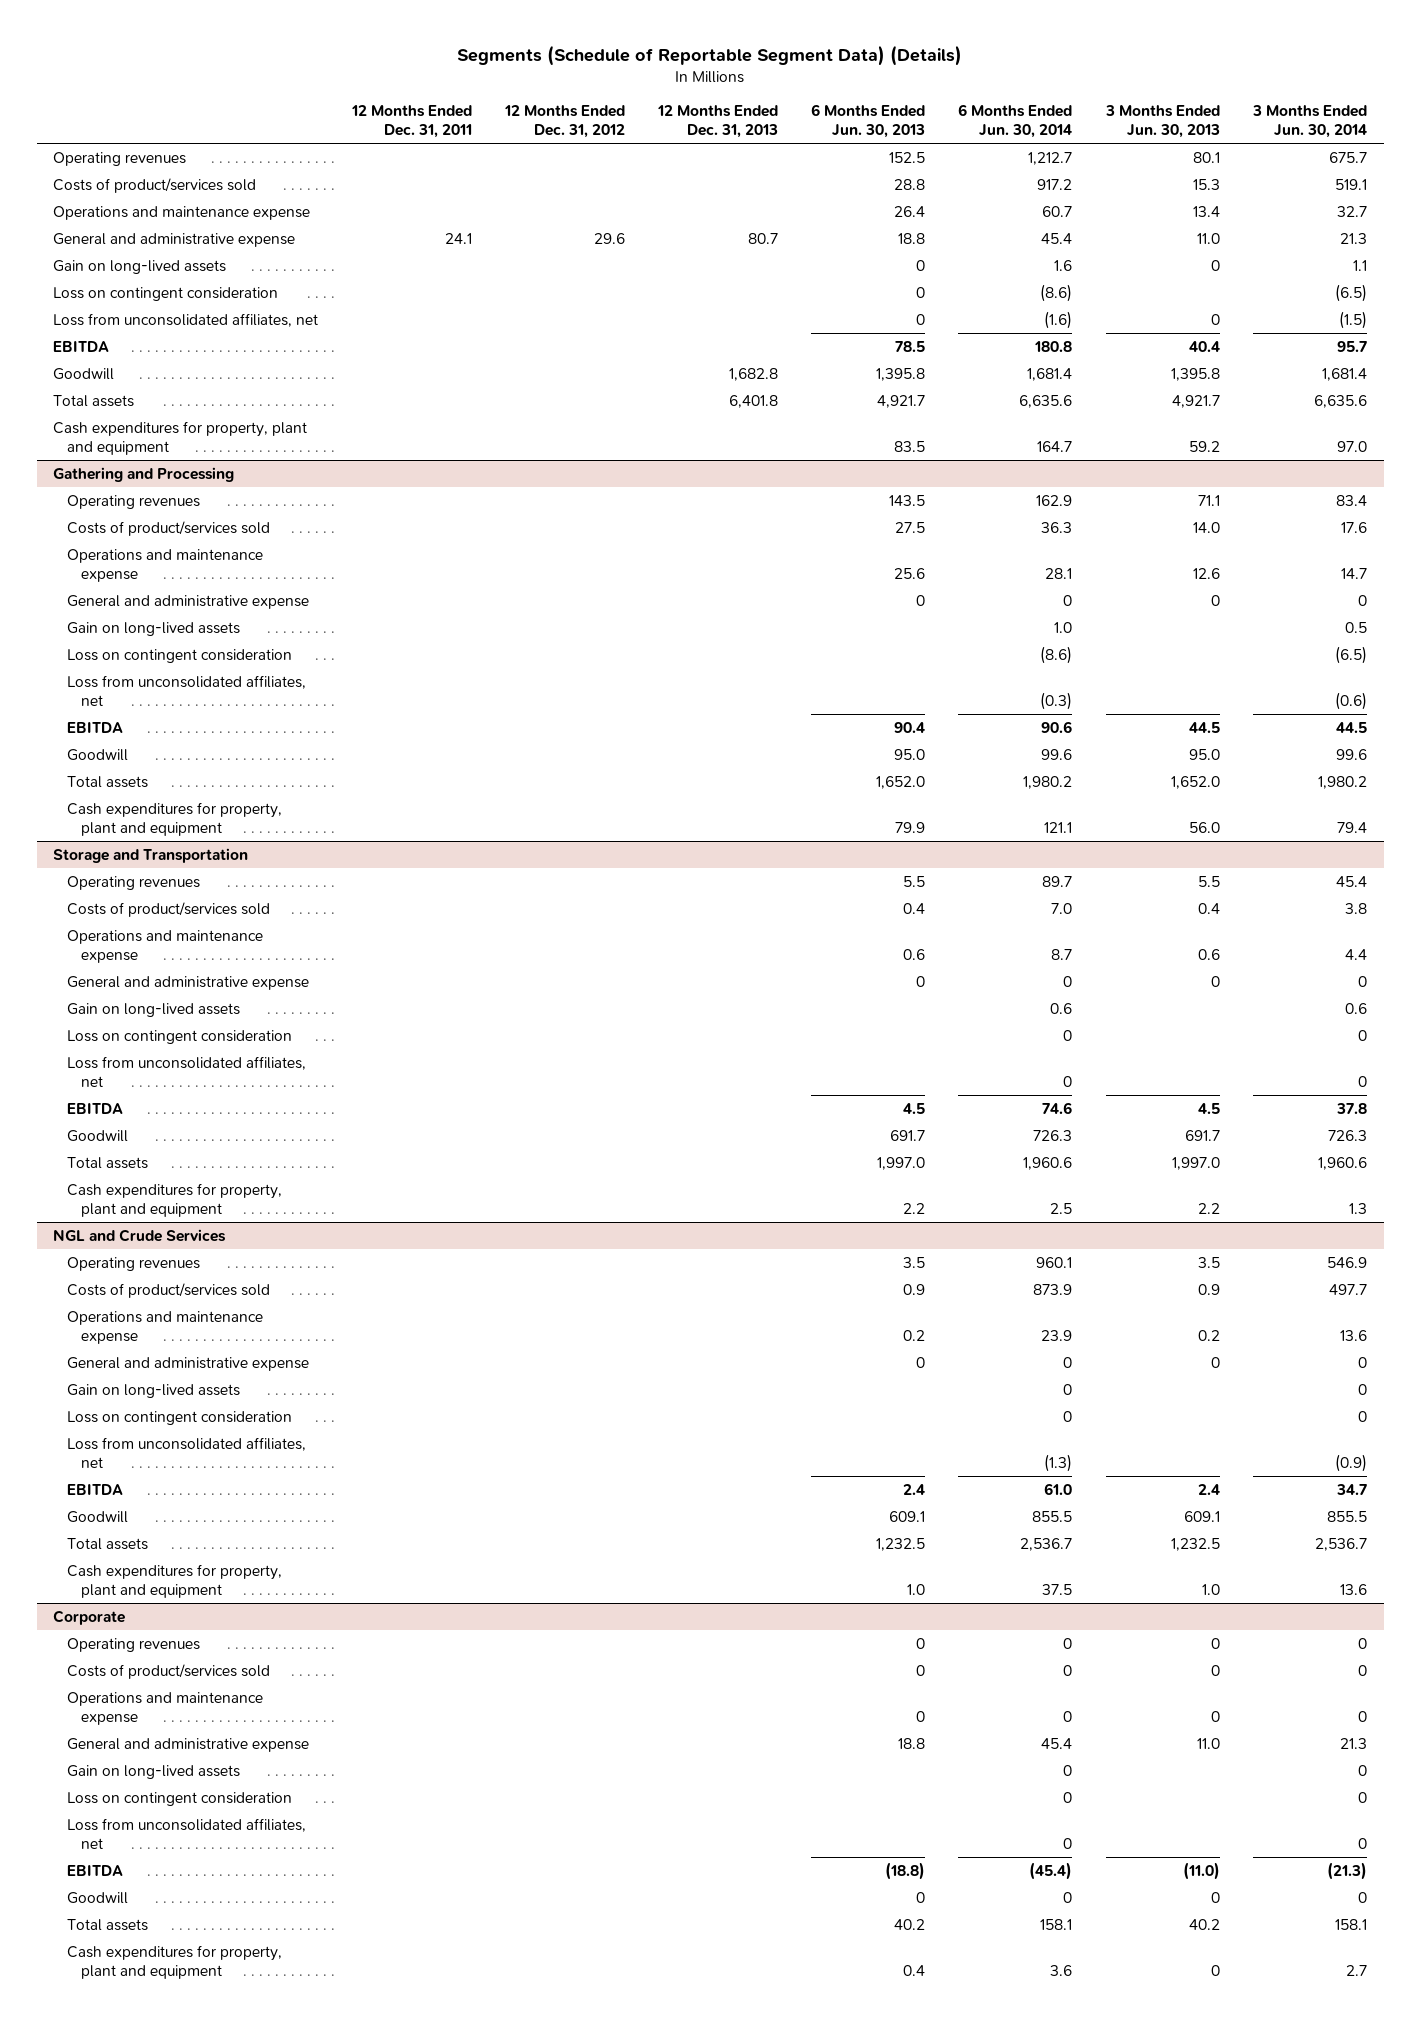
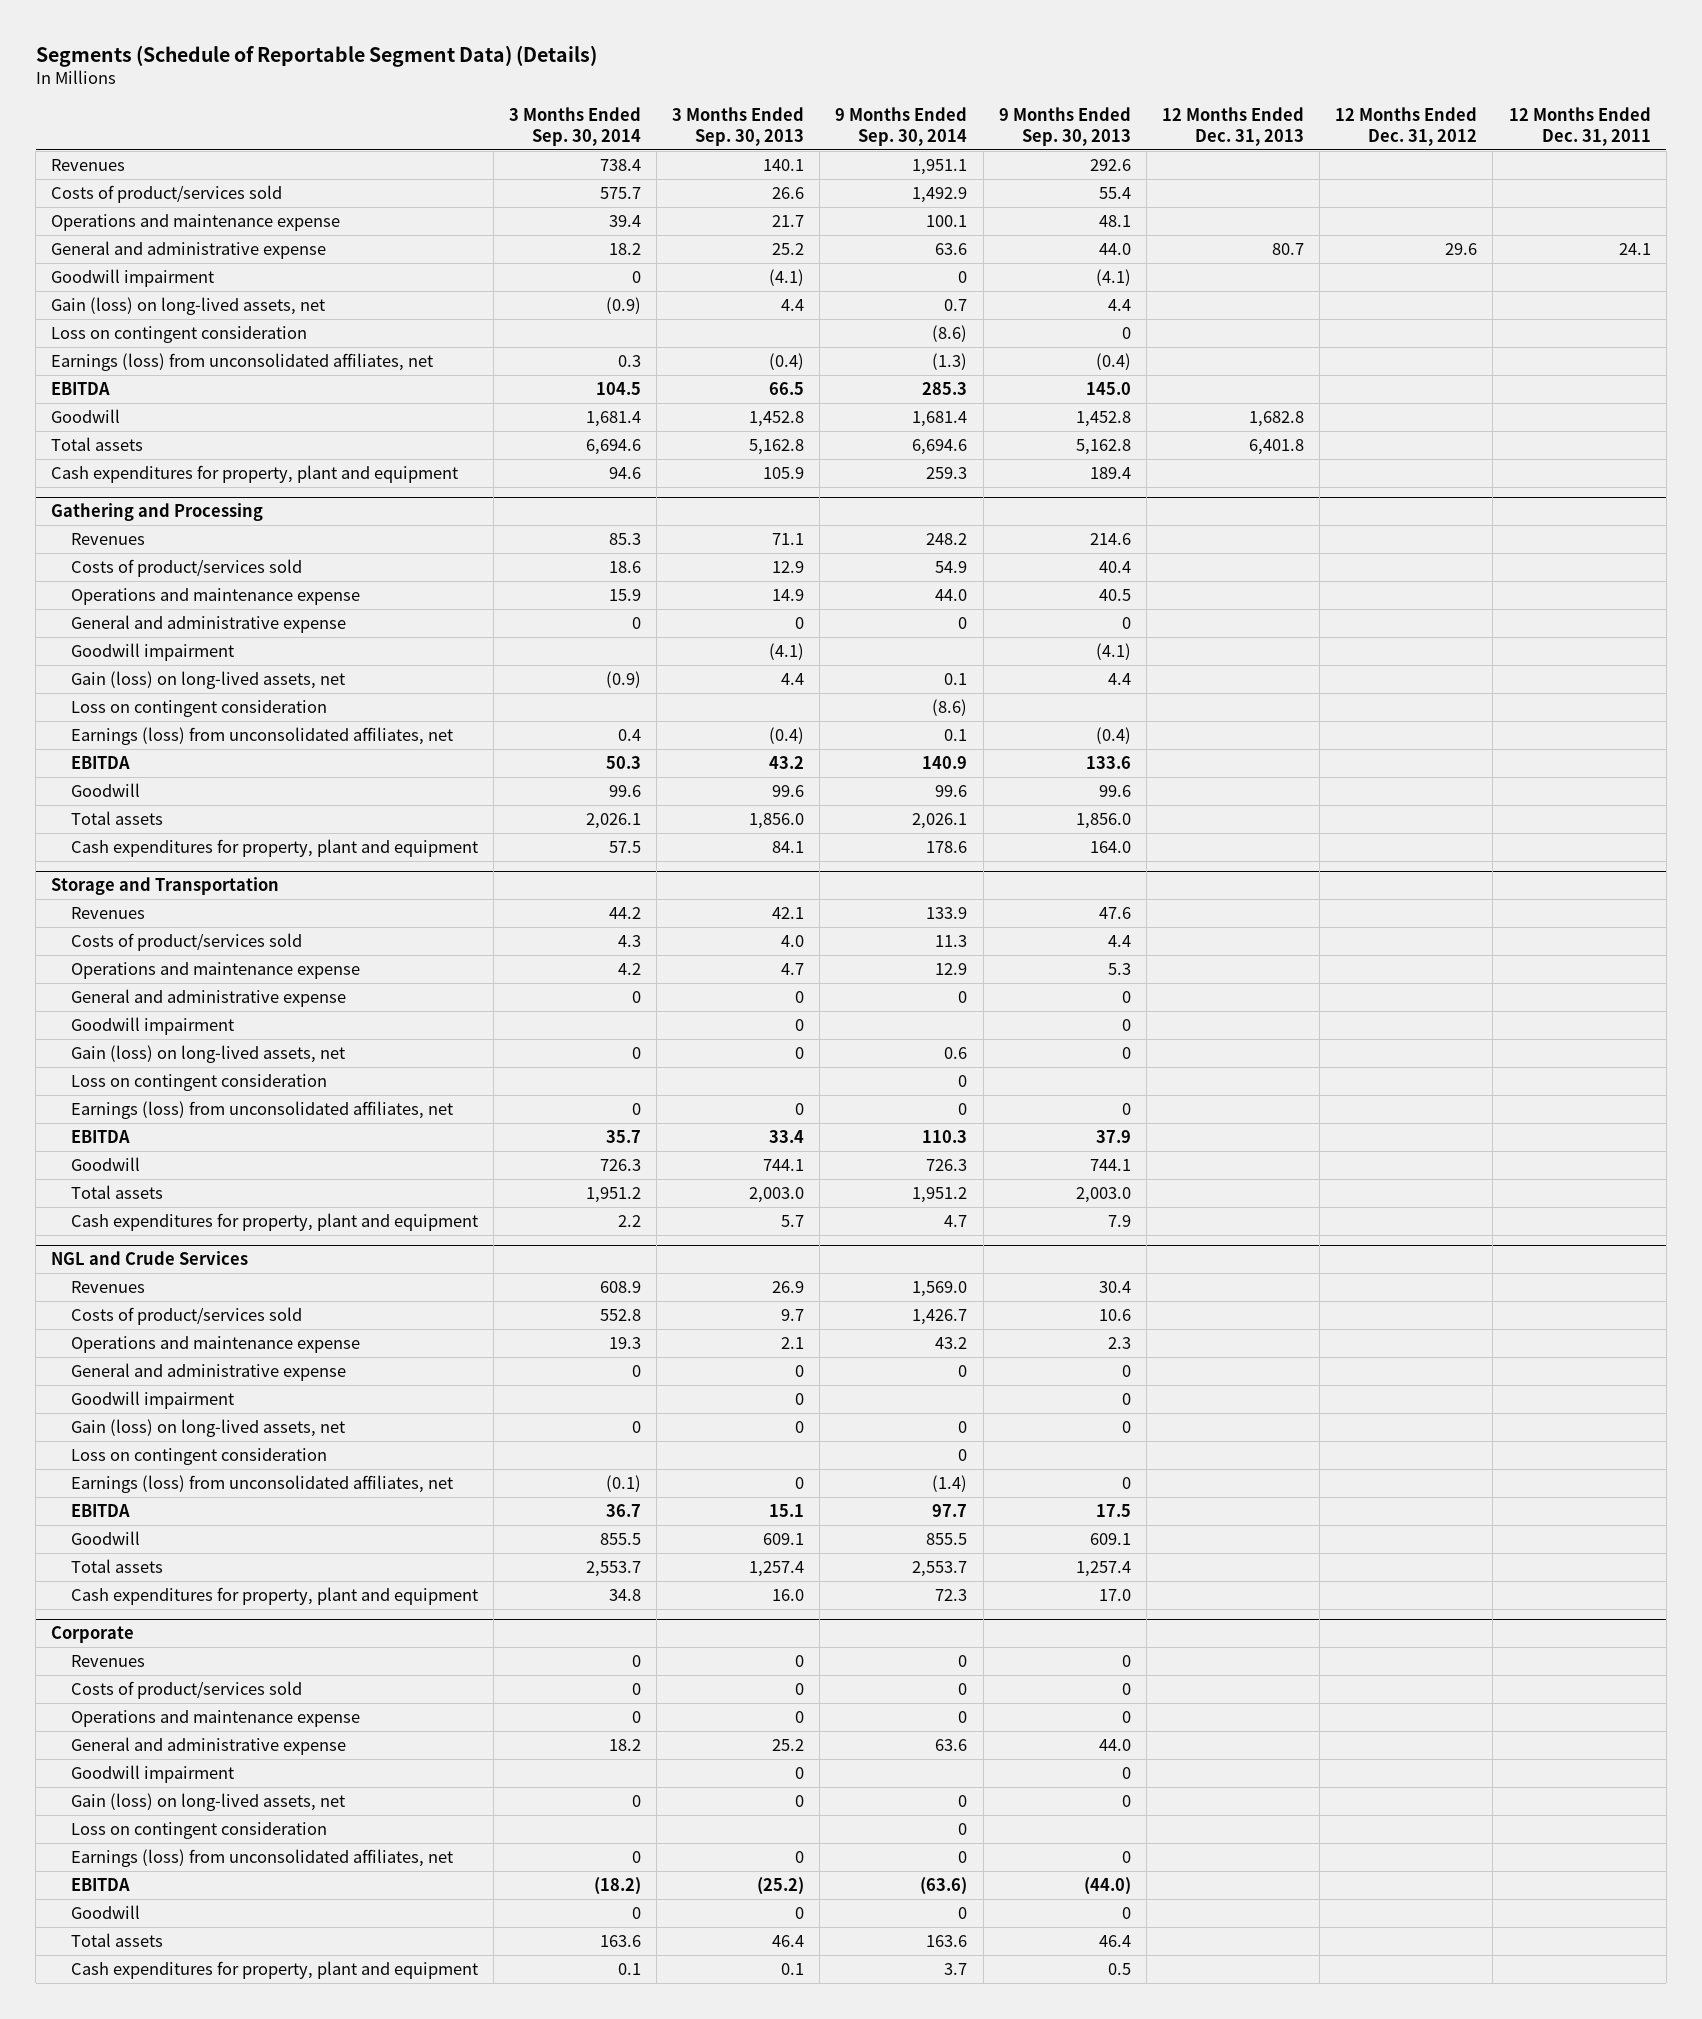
- | 12 Months Ended Dec. 31, 2011 | 12 Months Ended Dec. 31, 2012 | 12 Months Ended Dec. 31, 2013 | 6 Months Ended Jun. 30, 2013 | 6 Months Ended Jun. 30, 2014 | 3 Months Ended Jun. 30, 2013 | 3 Months Ended Jun. 30, 2014
+ | 3 Months Ended Sep. 30, 2014 | 3 Months Ended Sep. 30, 2013 | 9 Months Ended Sep. 30, 2014 | 9 Months Ended Sep. 30, 2013 | 12 Months Ended Dec. 31, 2013 | 12 Months Ended Dec. 31, 2012 | 12 Months Ended Dec. 31, 2011
- Operating revenues | | | | 152.5 | 1,212.7 | 80.1 | 675.7
+ Revenues | 738.4 | 140.1 | 1,951.1 | 292.6 | | |
- Gain on long-lived assets | | | | 0 | 1.6 | 0 | 1.1
+ Goodwill impairment | 0 | (4.1) | 0 | (4.1) | | |
+ Gain (loss) on long-lived assets, net | (0.9) | 4.4 | 0.7 | 4.4 | | |
- Loss from unconsolidated affiliates, net | | | | 0 | (1.6) | 0 | (1.5)
+ Earnings (loss) from unconsolidated affiliates, net | 0.3 | (0.4) | (1.3) | (0.4) | | |
@ Gathering and Processing
- Operating revenues | | | | 143.5 | 162.9 | 71.1 | 83.4
+ Revenues | 85.3 | 71.1 | 248.2 | 214.6 | | |
- Gain on long-lived assets | | | | | 1.0 | | 0.5
+ Goodwill impairment | | (4.1) | | (4.1) | | |
+ Gain (loss) on long-lived assets, net | (0.9) | 4.4 | 0.1 | 4.4 | | |
- Loss from unconsolidated affiliates, net | | | | | (0.3) | | (0.6)
+ Earnings (loss) from unconsolidated affiliates, net | 0.4 | (0.4) | 0.1 | (0.4) | | |
@ Storage and Transportation
- Operating revenues | | | | 5.5 | 89.7 | 5.5 | 45.4
+ Revenues | 44.2 | 42.1 | 133.9 | 47.6 | | |
- Gain on long-lived assets | | | | | 0.6 | | 0.6
+ Goodwill impairment | | 0 | | 0 | | |
+ Gain (loss) on long-lived assets, net | 0 | 0 | 0.6 | 0 | | |
- Loss from unconsolidated affiliates, net | | | | | 0 | | 0
+ Earnings (loss) from unconsolidated affiliates, net | 0 | 0 | 0 | 0 | | |
@ NGL and Crude Services
- Operating revenues | | | | 3.5 | 960.1 | 3.5 | 546.9
+ Revenues | 608.9 | 26.9 | 1,569.0 | 30.4 | | |
- Gain on long-lived assets | | | | | 0 | | 0
+ Goodwill impairment | | 0 | | 0 | | |
+ Gain (loss) on long-lived assets, net | 0 | 0 | 0 | 0 | | |
- Loss from unconsolidated affiliates, net | | | | | (1.3) | | (0.9)
+ Earnings (loss) from unconsolidated affiliates, net | (0.1) | 0 | (1.4) | 0 | | |
@ Corporate
- Operating revenues | | | | 0 | 0 | 0 | 0
+ Revenues | 0 | 0 | 0 | 0 | | |
- Gain on long-lived assets | | | | | 0 | | 0
+ Goodwill impairment | | 0 | | 0 | | |
+ Gain (loss) on long-lived assets, net | 0 | 0 | 0 | 0 | | |
- Loss from unconsolidated affiliates, net | | | | | 0 | | 0
+ Earnings (loss) from unconsolidated affiliates, net | 0 | 0 | 0 | 0 | | |

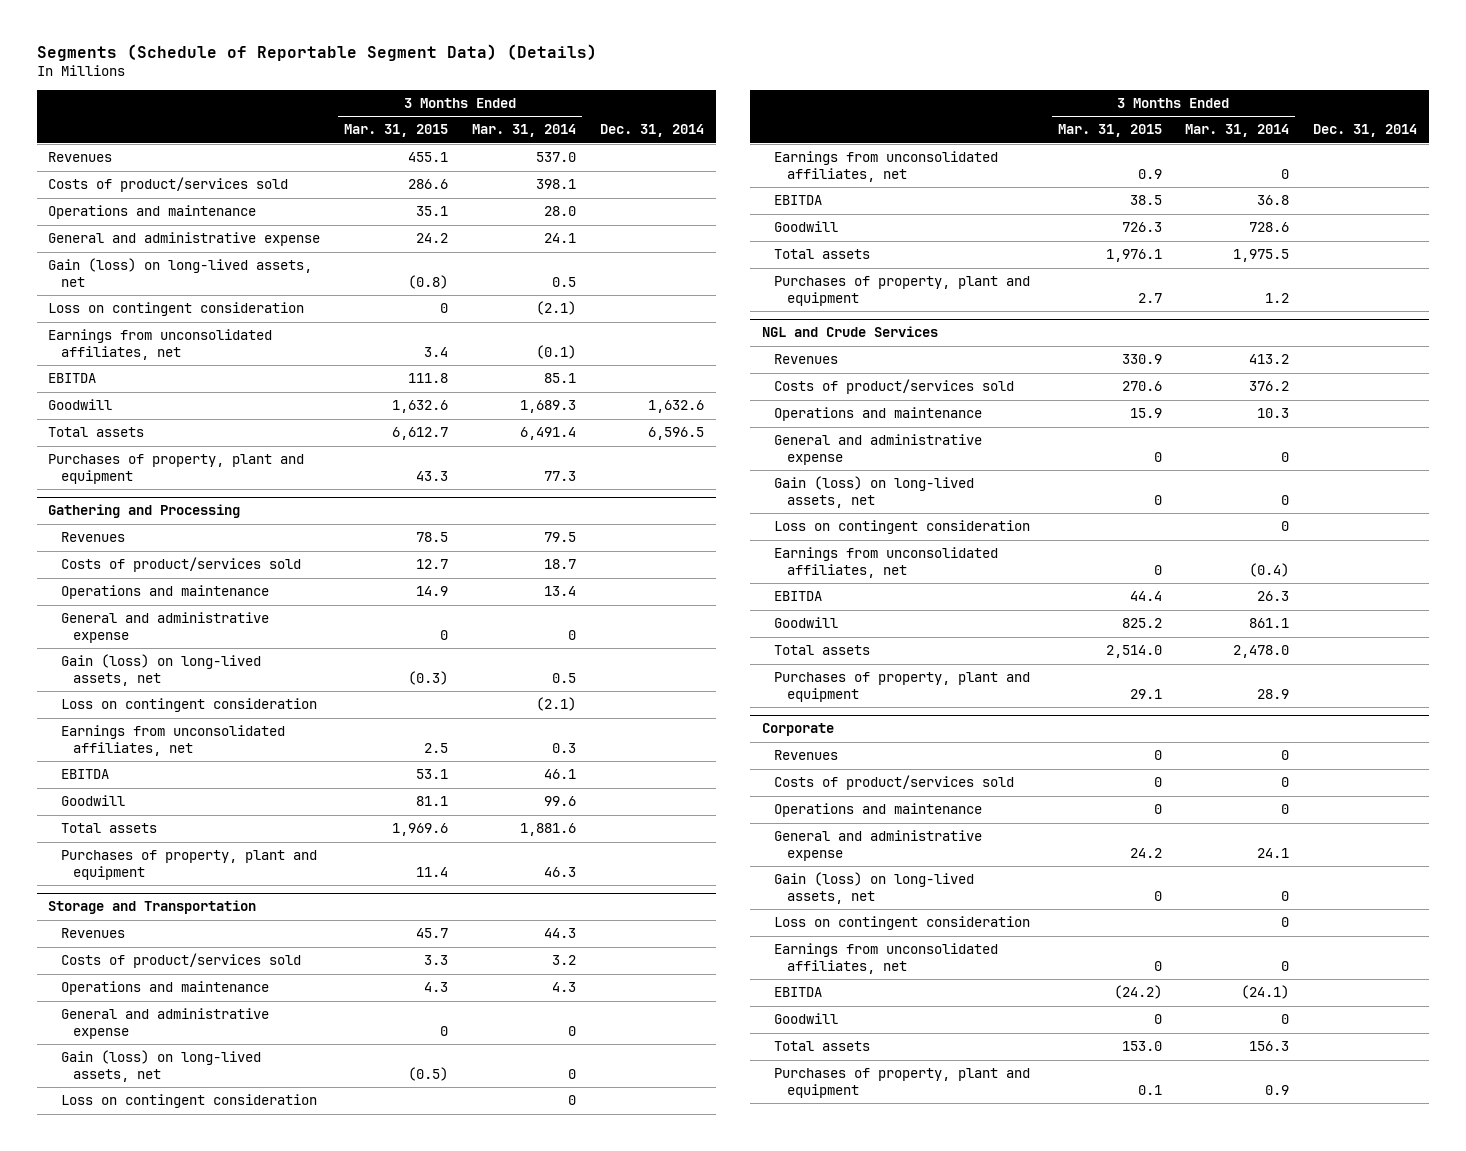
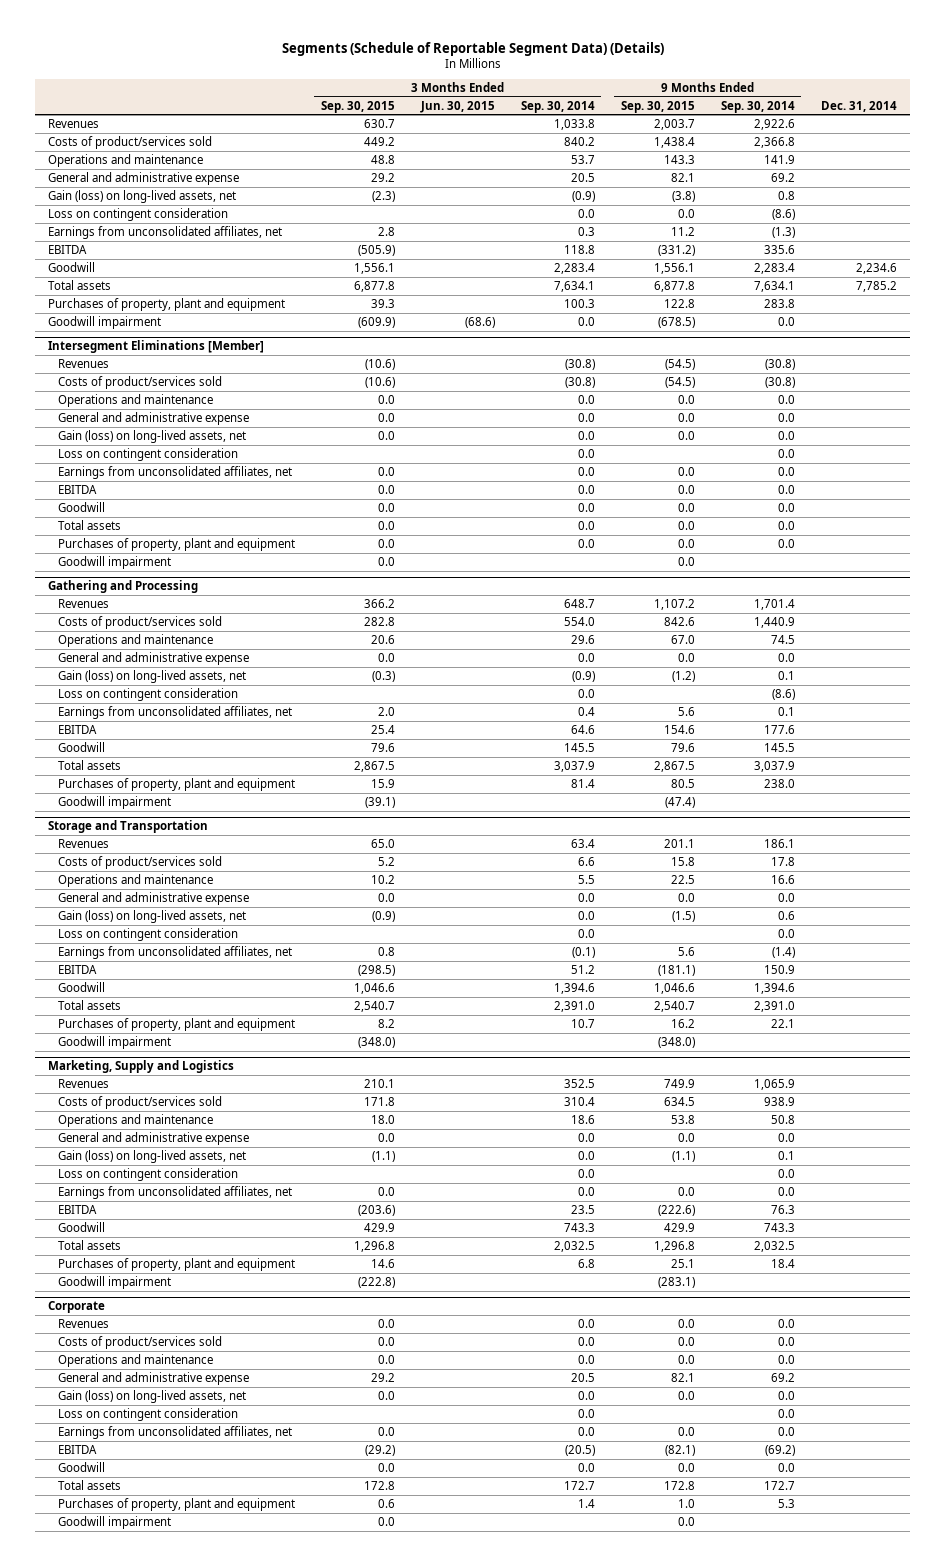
- | 3 Months Ended Mar. 31, 2015 | 3 Months Ended Mar. 31, 2014 | Dec. 31, 2014
+ | 3 Months Ended Sep. 30, 2015 | 3 Months Ended Jun. 30, 2015 | 3 Months Ended Sep. 30, 2014 | 9 Months Ended Sep. 30, 2015 | 9 Months Ended Sep. 30, 2014 | Dec. 31, 2014
- Goodwill | 1,632.6 | 1,689.3 | 1,632.6
- Total assets | 6,612.7 | 6,491.4 | 6,596.5
+ Goodwill | 1,556.1 | | 2,283.4 | 1,556.1 | 2,283.4 | 2,234.6
+ Total assets | 6,877.8 | | 7,634.1 | 6,877.8 | 7,634.1 | 7,785.2
+ Goodwill impairment | (609.9) | (68.6) | 0.0 | (678.5) | 0.0 |
+ Intersegment Eliminations [Member]
+ Revenues | (10.6) | | (30.8) | (54.5) | (30.8) |
+ Costs of product/services sold | (10.6) | | (30.8) | (54.5) | (30.8) |
+ Operations and maintenance | 0.0 | | 0.0 | 0.0 | 0.0 |
+ General and administrative expense | 0.0 | | 0.0 | 0.0 | 0.0 |
+ Gain (loss) on long-lived assets, net | 0.0 | | 0.0 | 0.0 | 0.0 |
+ Loss on contingent consideration | | | 0.0 | | 0.0 |
+ Earnings from unconsolidated affiliates, net | 0.0 | | 0.0 | 0.0 | 0.0 |
+ EBITDA | 0.0 | | 0.0 | 0.0 | 0.0 |
+ Goodwill | 0.0 | | 0.0 | 0.0 | 0.0 |
+ Total assets | 0.0 | | 0.0 | 0.0 | 0.0 |
+ Purchases of property, plant and equipment | 0.0 | | 0.0 | 0.0 | 0.0 |
+ Goodwill impairment | 0.0 | | | 0.0 | |
@ Gathering and Processing
+ Goodwill impairment | (39.1) | | | (47.4) | |
- NGL and Crude Services
@ Storage and Transportation
+ Goodwill impairment | (348.0) | | | (348.0) | |
+ Marketing, Supply and Logistics
+ Goodwill impairment | (222.8) | | | (283.1) | |
@ Corporate
+ Goodwill impairment | 0.0 | | | 0.0 | |

